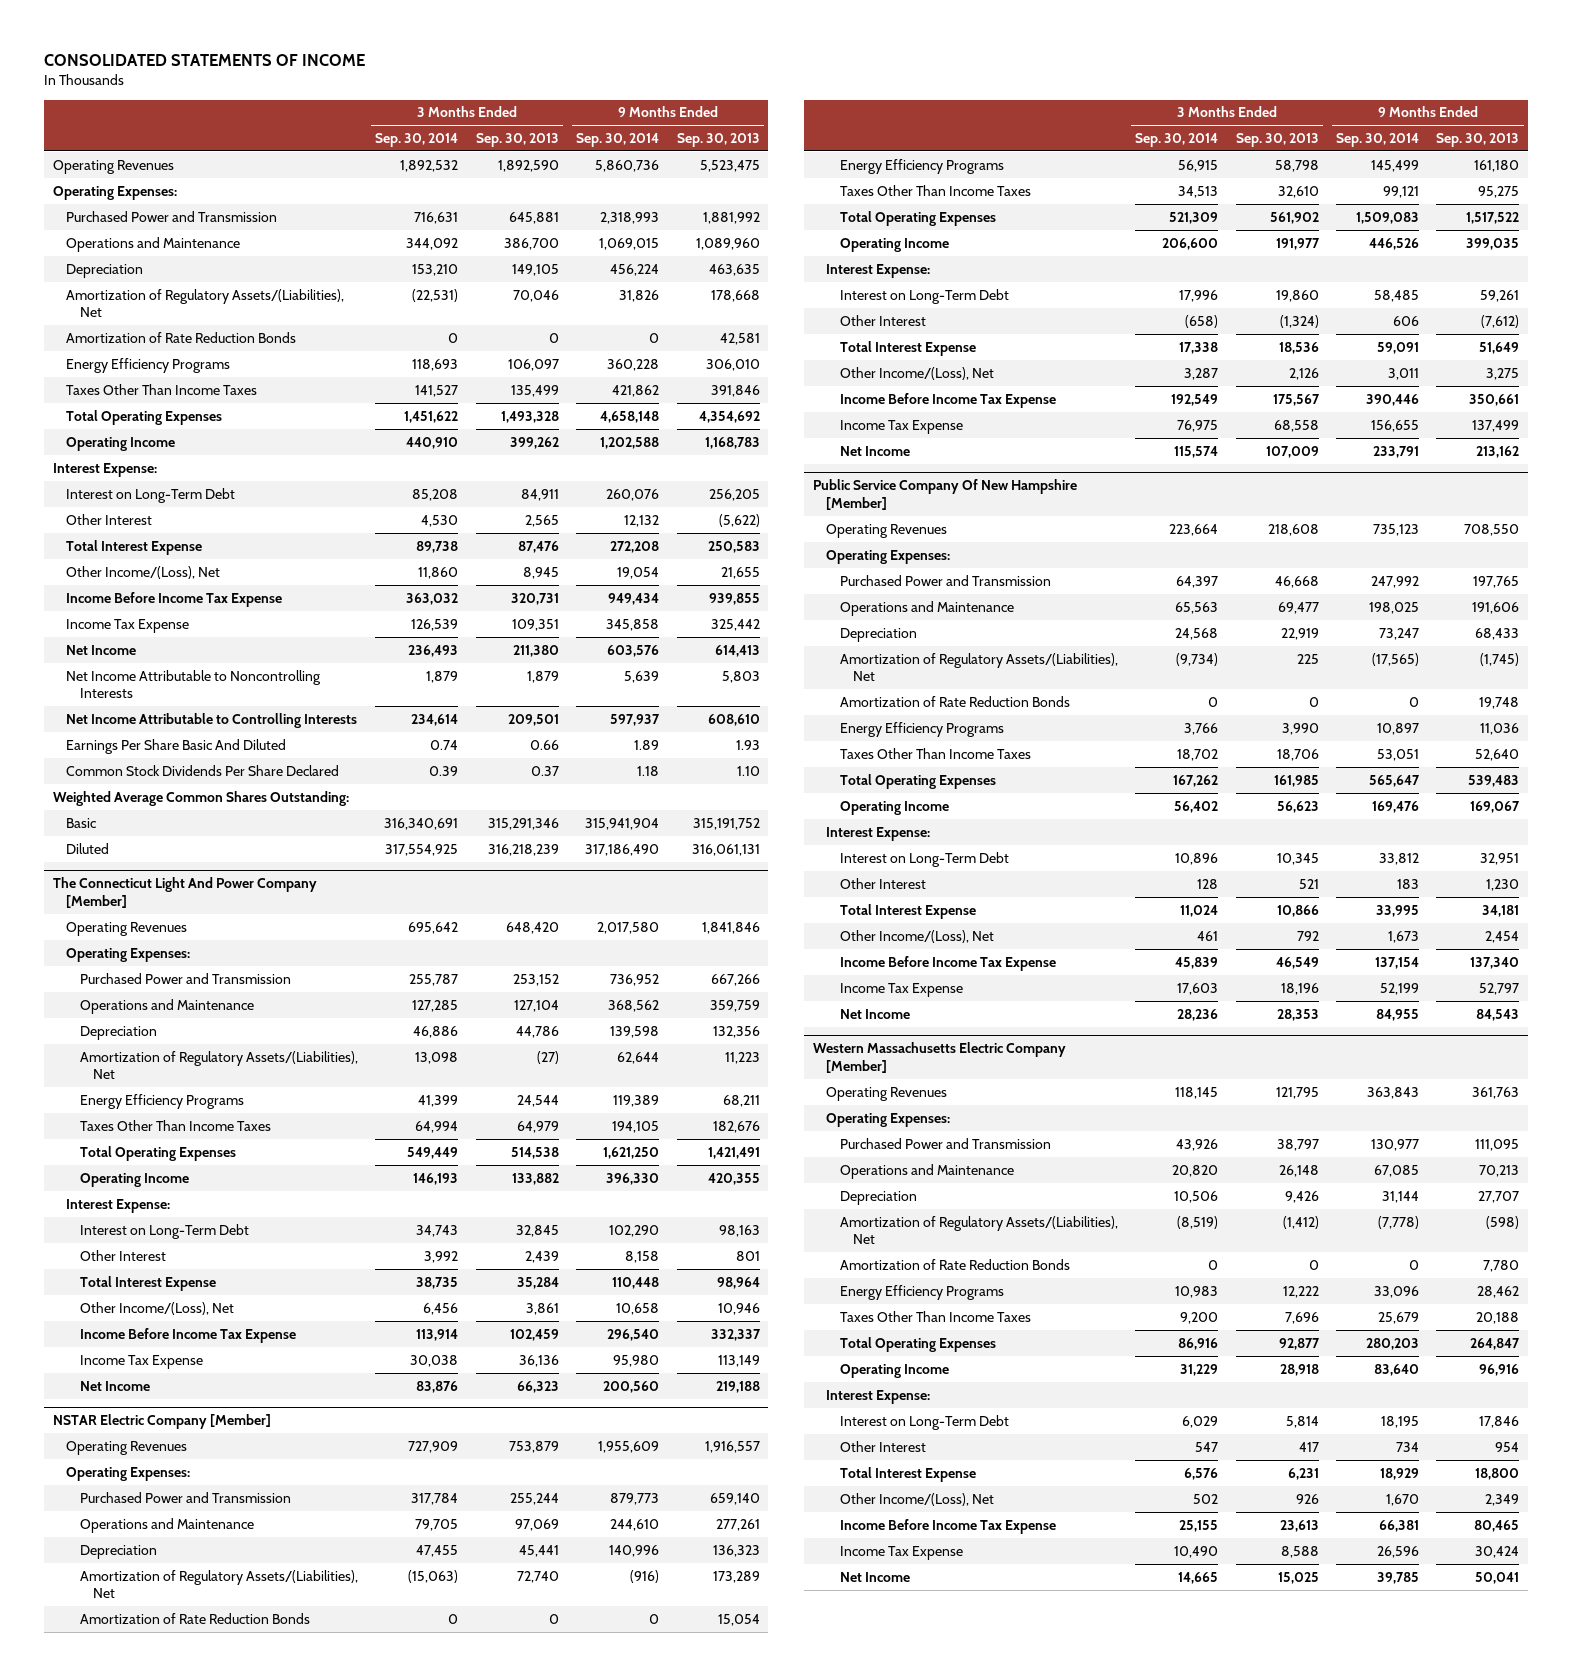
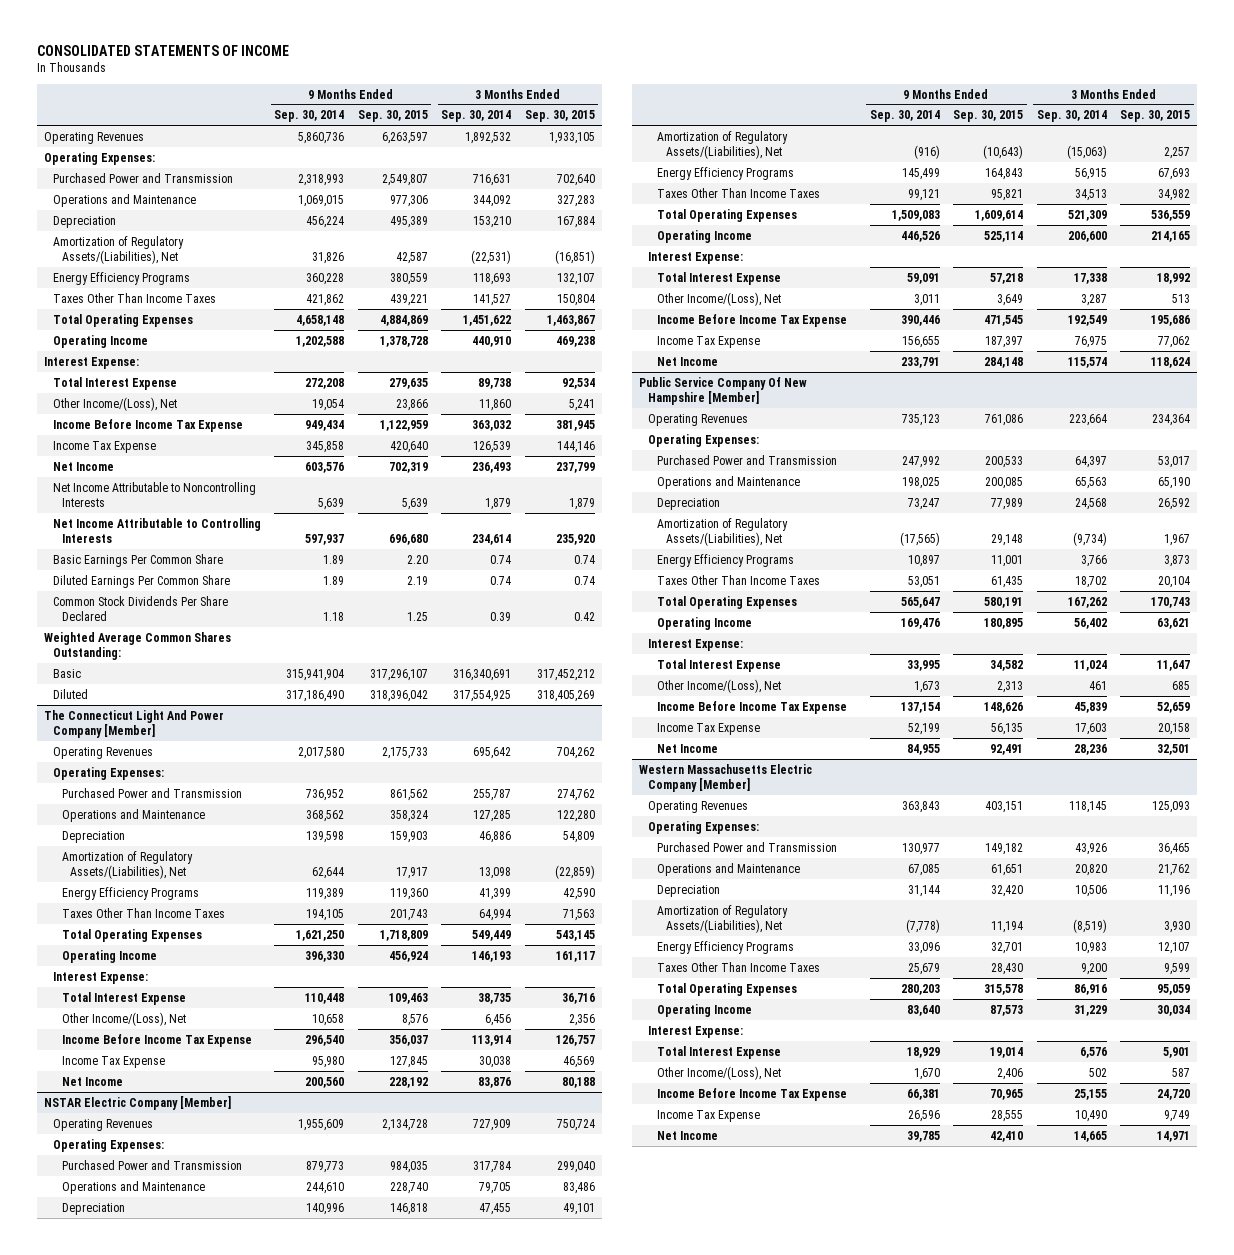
- | 3 Months Ended Sep. 30, 2014 | 3 Months Ended Sep. 30, 2013 | 9 Months Ended Sep. 30, 2014 | 9 Months Ended Sep. 30, 2013
+ | 9 Months Ended Sep. 30, 2014 | 9 Months Ended Sep. 30, 2015 | 3 Months Ended Sep. 30, 2014 | 3 Months Ended Sep. 30, 2015
- Amortization of Rate Reduction Bonds | 0 | 0 | 0 | 42,581
- Interest on Long-Term Debt | 85,208 | 84,911 | 260,076 | 256,205
- Other Interest | 4,530 | 2,565 | 12,132 | (5,622)
- Earnings Per Share Basic And Diluted | 0.74 | 0.66 | 1.89 | 1.93
+ Basic Earnings Per Common Share | 1.89 | 2.20 | 0.74 | 0.74
+ Diluted Earnings Per Common Share | 1.89 | 2.19 | 0.74 | 0.74
@ The Connecticut Light And Power Company [Member]
- Interest on Long-Term Debt | 34,743 | 32,845 | 102,290 | 98,163
- Other Interest | 3,992 | 2,439 | 8,158 | 801
@ NSTAR Electric Company [Member]
- Amortization of Rate Reduction Bonds | 0 | 0 | 0 | 15,054
- Interest on Long-Term Debt | 17,996 | 19,860 | 58,485 | 59,261
- Other Interest | (658) | (1,324) | 606 | (7,612)
@ Public Service Company Of New Hampshire [Member]
- Amortization of Rate Reduction Bonds | 0 | 0 | 0 | 19,748
- Interest on Long-Term Debt | 10,896 | 10,345 | 33,812 | 32,951
- Other Interest | 128 | 521 | 183 | 1,230
@ Western Massachusetts Electric Company [Member]
- Amortization of Rate Reduction Bonds | 0 | 0 | 0 | 7,780
- Interest on Long-Term Debt | 6,029 | 5,814 | 18,195 | 17,846
- Other Interest | 547 | 417 | 734 | 954

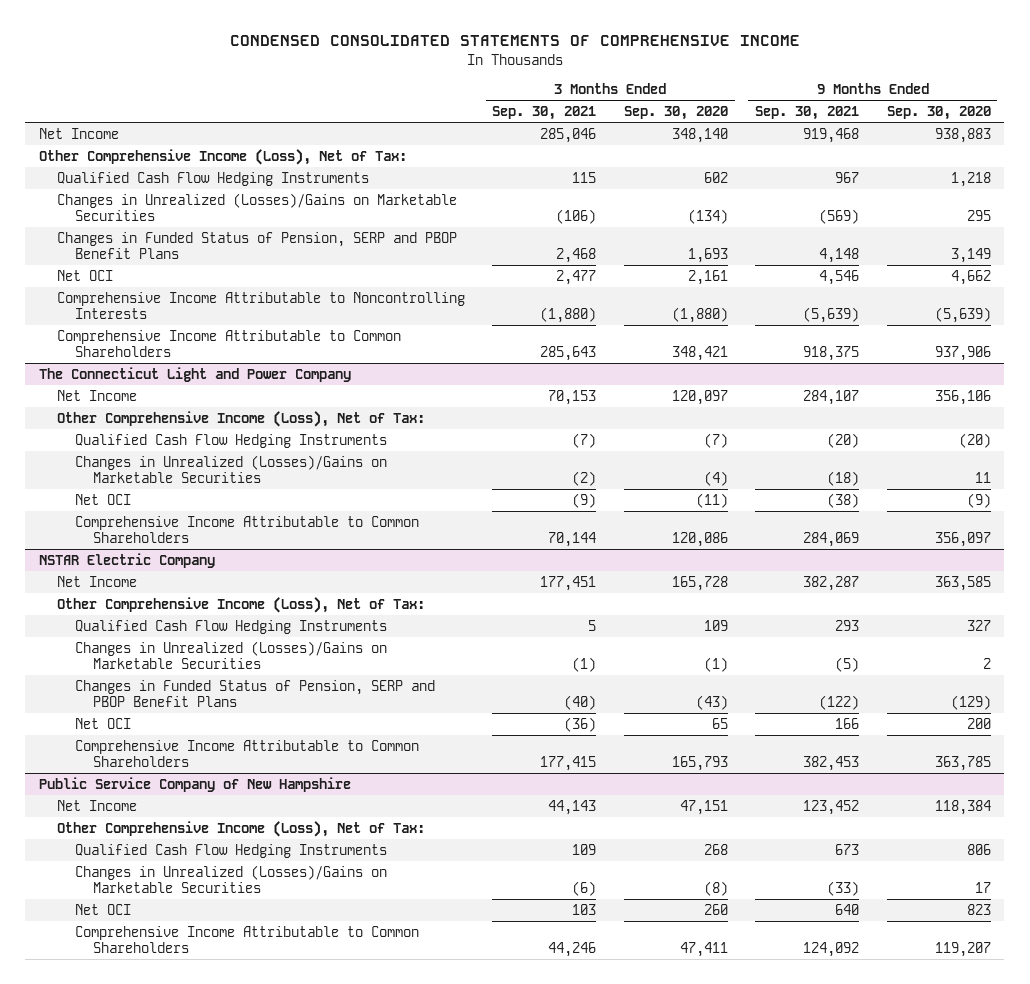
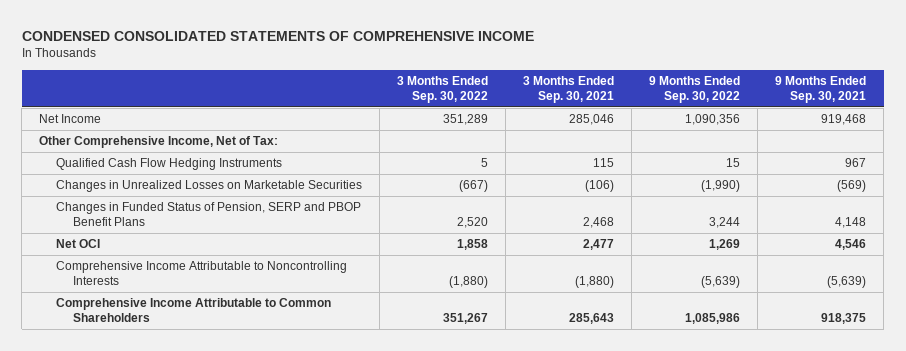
- | 3 Months Ended Sep. 30, 2021 | 3 Months Ended Sep. 30, 2020 | 9 Months Ended Sep. 30, 2021 | 9 Months Ended Sep. 30, 2020
+ | 3 Months Ended Sep. 30, 2022 | 3 Months Ended Sep. 30, 2021 | 9 Months Ended Sep. 30, 2022 | 9 Months Ended Sep. 30, 2021
- Other Comprehensive Income (Loss), Net of Tax:
+ Other Comprehensive Income, Net of Tax:
- Changes in Unrealized (Losses)/Gains on Marketable Securities | (106) | (134) | (569) | 295
+ Changes in Unrealized Losses on Marketable Securities | (667) | (106) | (1,990) | (569)
- The Connecticut Light and Power Company
- Net Income | 70,153 | 120,097 | 284,107 | 356,106
- Other Comprehensive Income (Loss), Net of Tax:
- Qualified Cash Flow Hedging Instruments | (7) | (7) | (20) | (20)
- Changes in Unrealized (Losses)/Gains on Marketable Securities | (2) | (4) | (18) | 11
- Net OCI | (9) | (11) | (38) | (9)
- Comprehensive Income Attributable to Common Shareholders | 70,144 | 120,086 | 284,069 | 356,097
- NSTAR Electric Company
- Net Income | 177,451 | 165,728 | 382,287 | 363,585
- Other Comprehensive Income (Loss), Net of Tax:
- Qualified Cash Flow Hedging Instruments | 5 | 109 | 293 | 327
- Changes in Unrealized (Losses)/Gains on Marketable Securities | (1) | (1) | (5) | 2
- Changes in Funded Status of Pension, SERP and PBOP Benefit Plans | (40) | (43) | (122) | (129)
- Net OCI | (36) | 65 | 166 | 200
- Comprehensive Income Attributable to Common Shareholders | 177,415 | 165,793 | 382,453 | 363,785
- Public Service Company of New Hampshire
- Net Income | 44,143 | 47,151 | 123,452 | 118,384
- Other Comprehensive Income (Loss), Net of Tax:
- Qualified Cash Flow Hedging Instruments | 109 | 268 | 673 | 806
- Changes in Unrealized (Losses)/Gains on Marketable Securities | (6) | (8) | (33) | 17
- Net OCI | 103 | 260 | 640 | 823
- Comprehensive Income Attributable to Common Shareholders | 44,246 | 47,411 | 124,092 | 119,207

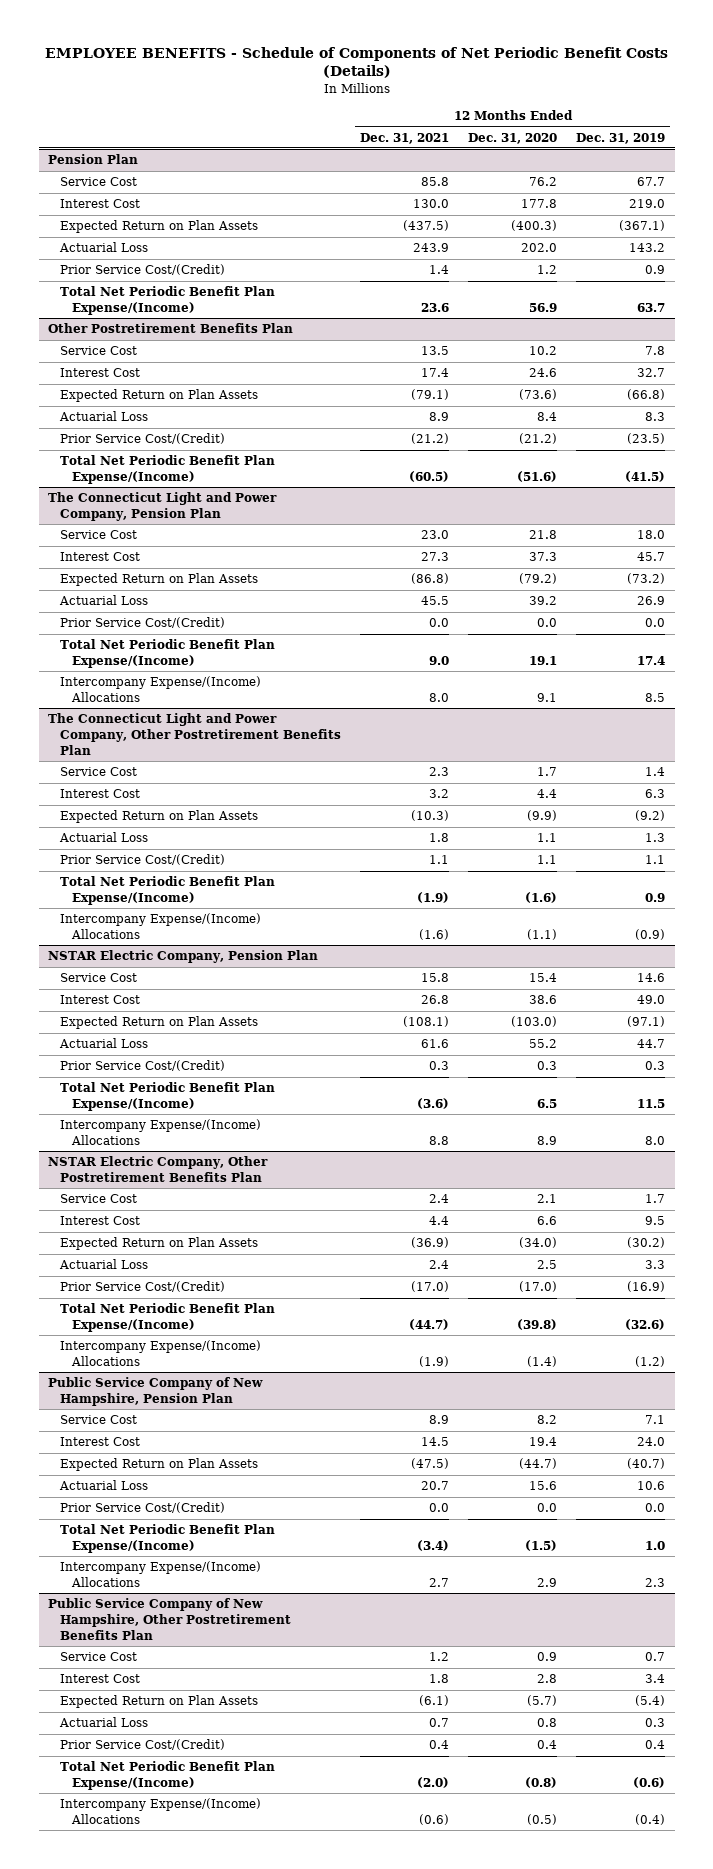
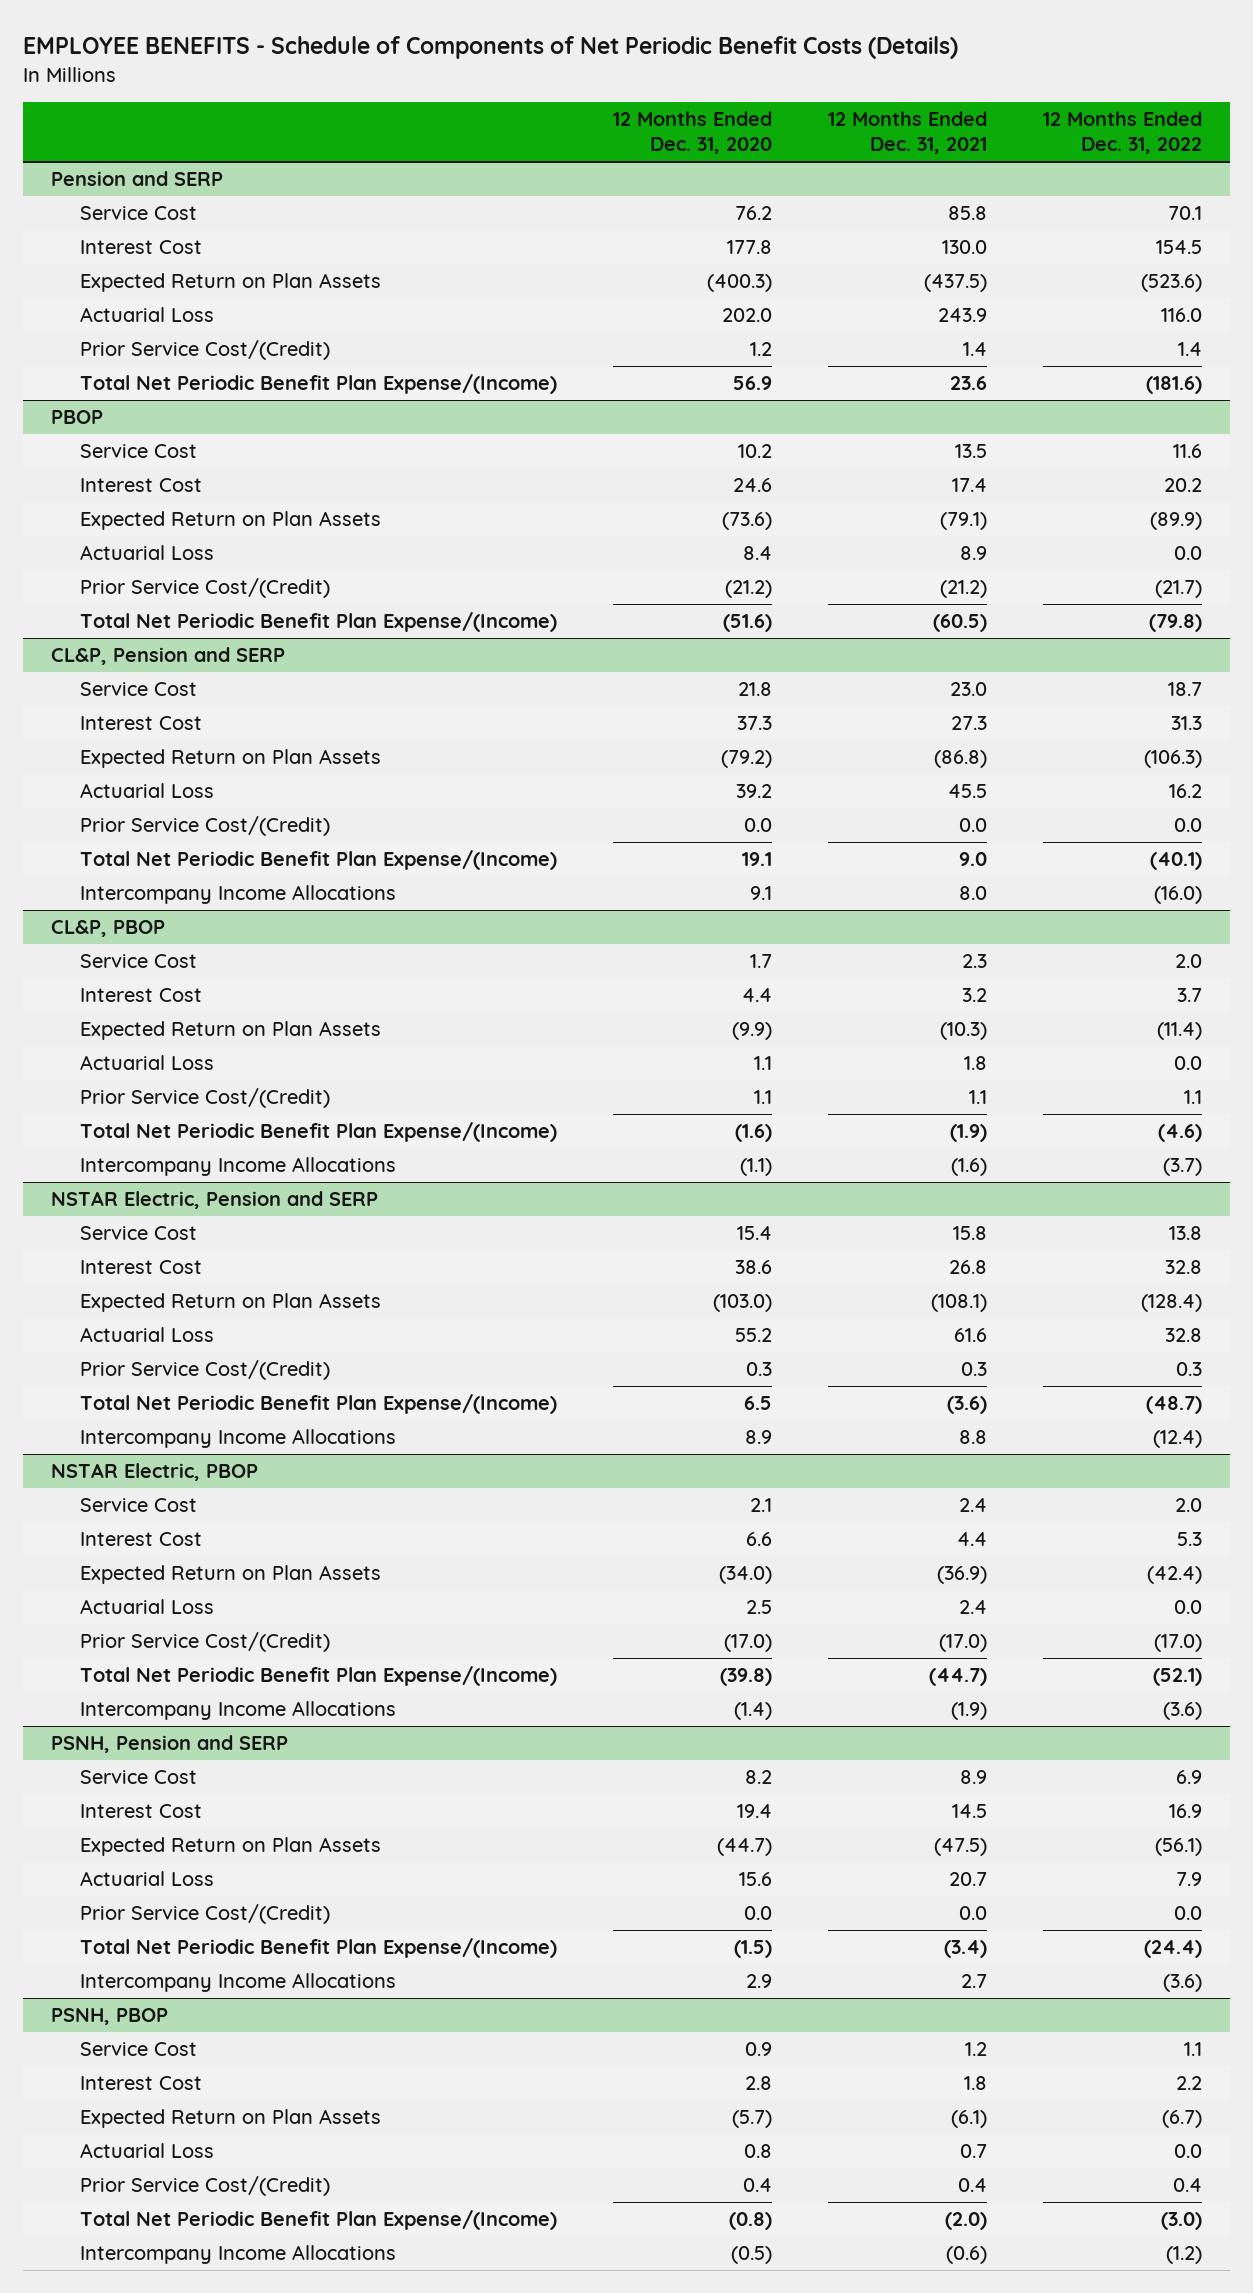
- | 12 Months Ended Dec. 31, 2021 | 12 Months Ended Dec. 31, 2020 | 12 Months Ended Dec. 31, 2019
+ | 12 Months Ended Dec. 31, 2020 | 12 Months Ended Dec. 31, 2021 | 12 Months Ended Dec. 31, 2022
- Pension Plan
+ Pension and SERP
- Other Postretirement Benefits Plan
+ PBOP
- The Connecticut Light and Power Company, Pension Plan
+ CL&P, Pension and SERP
- Intercompany Expense/(Income) Allocations | 8.0 | 9.1 | 8.5
- The Connecticut Light and Power Company, Other Postretirement Benefits Plan
+ Intercompany Income Allocations | 9.1 | 8.0 | (16.0)
+ CL&P, PBOP
- Intercompany Expense/(Income) Allocations | (1.6) | (1.1) | (0.9)
- NSTAR Electric Company, Pension Plan
+ Intercompany Income Allocations | (1.1) | (1.6) | (3.7)
+ NSTAR Electric, Pension and SERP
- Intercompany Expense/(Income) Allocations | 8.8 | 8.9 | 8.0
- NSTAR Electric Company, Other Postretirement Benefits Plan
+ Intercompany Income Allocations | 8.9 | 8.8 | (12.4)
+ NSTAR Electric, PBOP
- Intercompany Expense/(Income) Allocations | (1.9) | (1.4) | (1.2)
- Public Service Company of New Hampshire, Pension Plan
+ Intercompany Income Allocations | (1.4) | (1.9) | (3.6)
+ PSNH, Pension and SERP
- Intercompany Expense/(Income) Allocations | 2.7 | 2.9 | 2.3
- Public Service Company of New Hampshire, Other Postretirement Benefits Plan
+ Intercompany Income Allocations | 2.9 | 2.7 | (3.6)
+ PSNH, PBOP
- Intercompany Expense/(Income) Allocations | (0.6) | (0.5) | (0.4)
+ Intercompany Income Allocations | (0.5) | (0.6) | (1.2)

